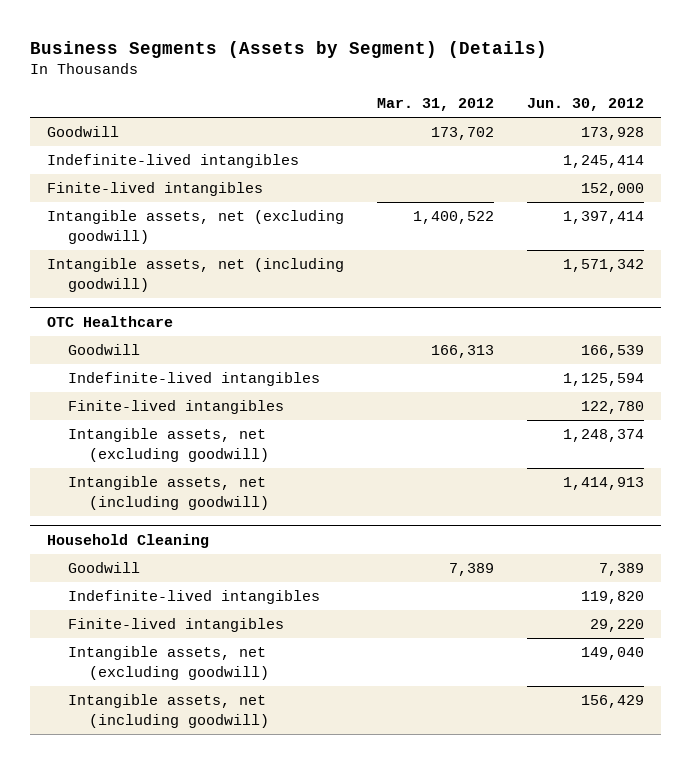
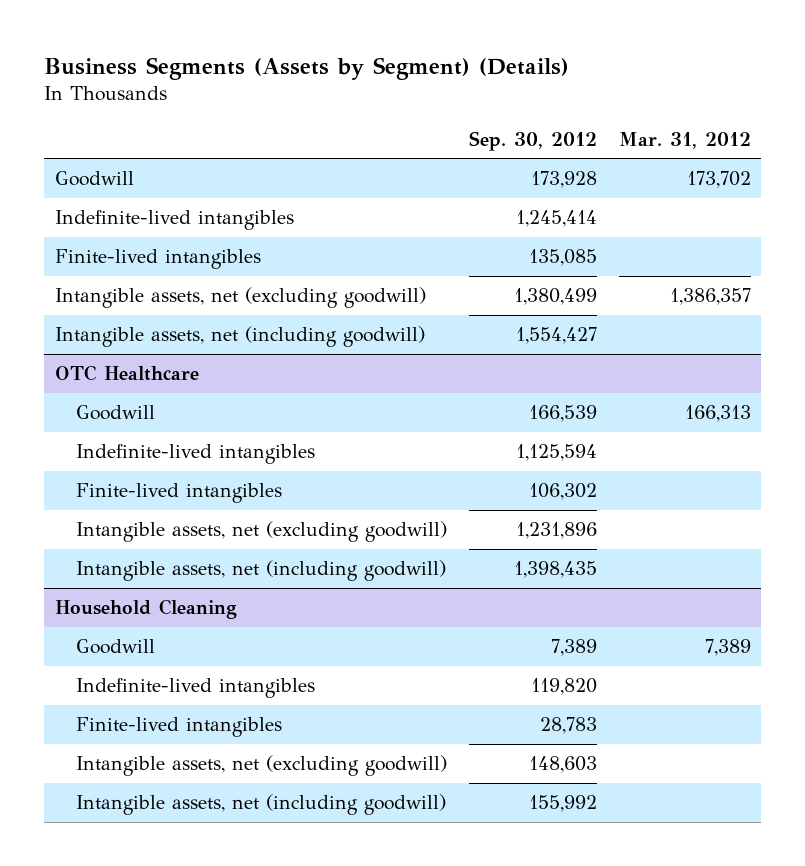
- | Mar. 31, 2012 | Jun. 30, 2012
+ | Sep. 30, 2012 | Mar. 31, 2012
- Intangible assets, net (excluding goodwill) | 1,400,522 | 1,397,414
+ Intangible assets, net (excluding goodwill) | 1,380,499 | 1,386,357

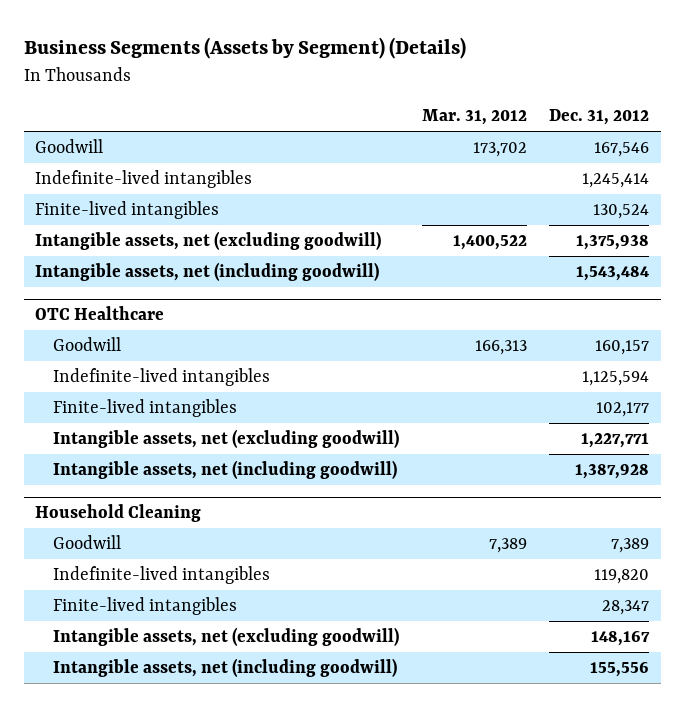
- | Sep. 30, 2012 | Mar. 31, 2012
+ | Mar. 31, 2012 | Dec. 31, 2012
- Intangible assets, net (excluding goodwill) | 1,380,499 | 1,386,357
+ Intangible assets, net (excluding goodwill) | 1,400,522 | 1,375,938

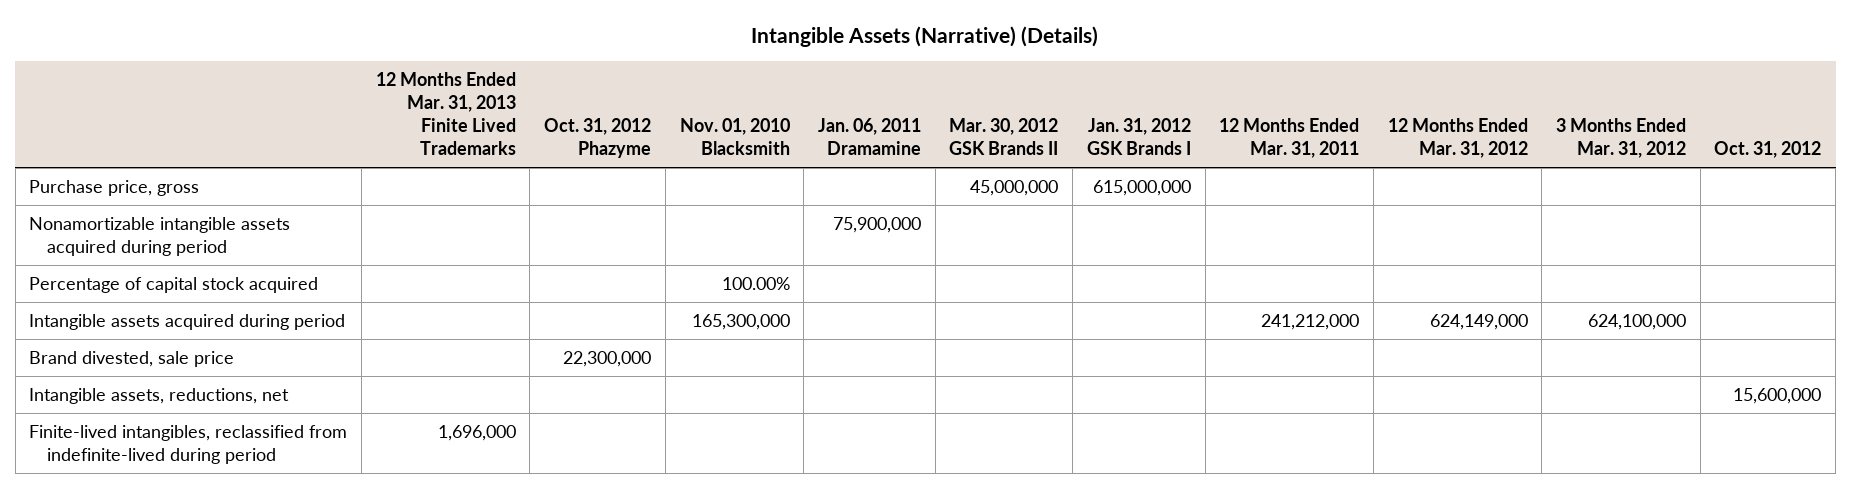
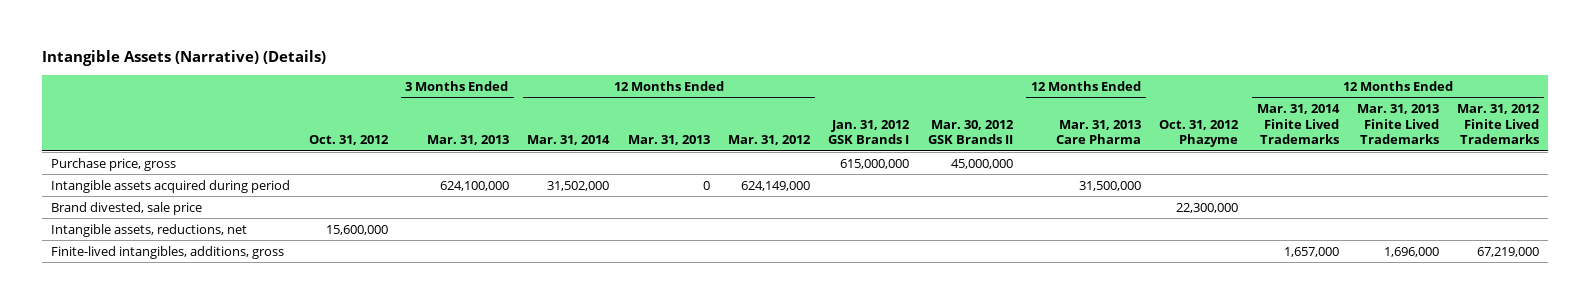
- | 12 Months Ended Mar. 31, 2013 Finite Lived Trademarks | Oct. 31, 2012 Phazyme | Nov. 01, 2010 Blacksmith | Jan. 06, 2011 Dramamine | Mar. 30, 2012 GSK Brands II | Jan. 31, 2012 GSK Brands I | 12 Months Ended Mar. 31, 2011 | 12 Months Ended Mar. 31, 2012 | 3 Months Ended Mar. 31, 2012 | Oct. 31, 2012
+ | Oct. 31, 2012 | 3 Months Ended Mar. 31, 2013 | 12 Months Ended Mar. 31, 2014 | 12 Months Ended Mar. 31, 2013 | 12 Months Ended Mar. 31, 2012 | Jan. 31, 2012 GSK Brands I | Mar. 30, 2012 GSK Brands II | 12 Months Ended Mar. 31, 2013 Care Pharma | Oct. 31, 2012 Phazyme | 12 Months Ended Mar. 31, 2014 Finite Lived Trademarks | 12 Months Ended Mar. 31, 2013 Finite Lived Trademarks | 12 Months Ended Mar. 31, 2012 Finite Lived Trademarks
- Nonamortizable intangible assets acquired during period | | | | 75,900,000 | | | | | |
- Percentage of capital stock acquired | | | 100.00% | | | | | | |
- Finite-lived intangibles, reclassified from indefinite-lived during period | 1,696,000 | | | | | | | | |
+ Finite-lived intangibles, additions, gross | | | | | | | | | | 1,657,000 | 1,696,000 | 67,219,000

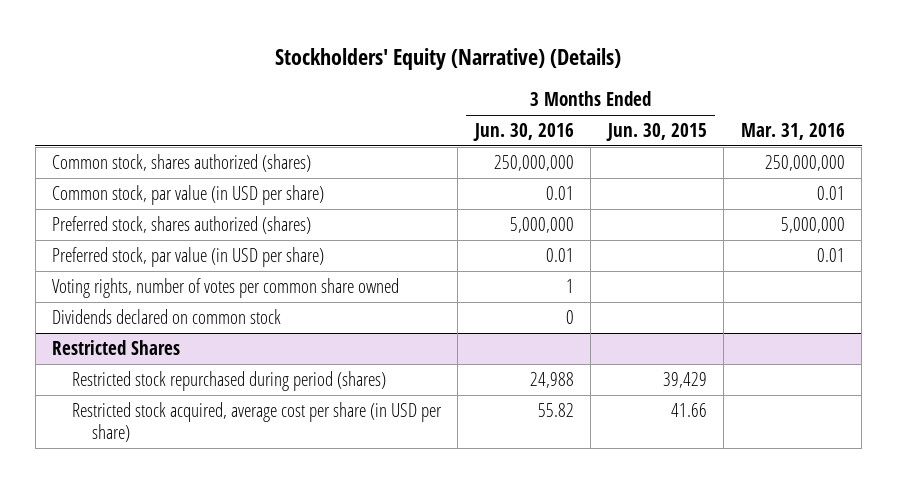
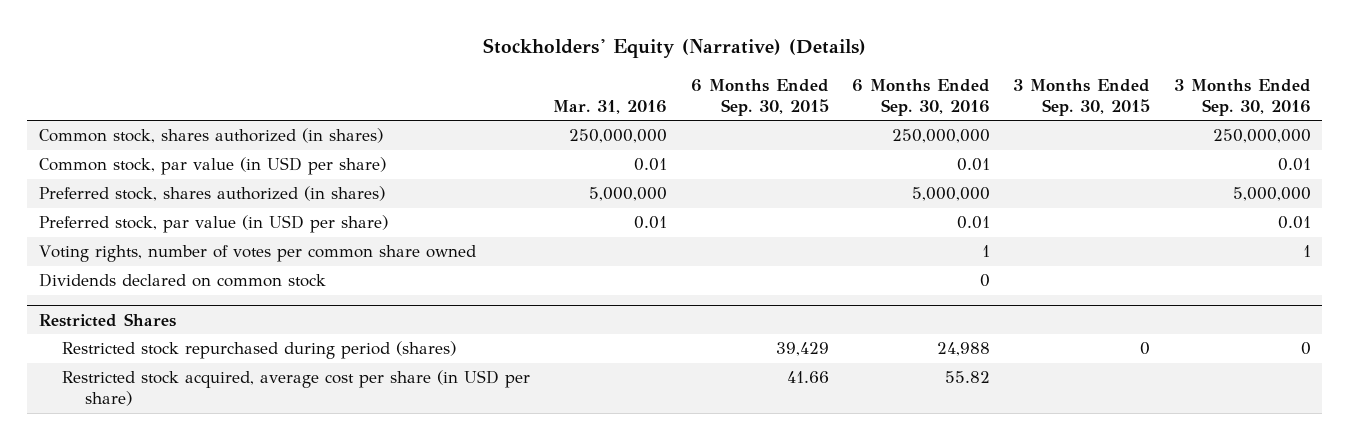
- | 3 Months Ended Jun. 30, 2016 | 3 Months Ended Jun. 30, 2015 | Mar. 31, 2016
+ | Mar. 31, 2016 | 6 Months Ended Sep. 30, 2015 | 6 Months Ended Sep. 30, 2016 | 3 Months Ended Sep. 30, 2015 | 3 Months Ended Sep. 30, 2016
- Common stock, shares authorized (shares) | 250,000,000 | | 250,000,000
+ Common stock, shares authorized (in shares) | 250,000,000 | | 250,000,000 | | 250,000,000
- Preferred stock, shares authorized (shares) | 5,000,000 | | 5,000,000
+ Preferred stock, shares authorized (in shares) | 5,000,000 | | 5,000,000 | | 5,000,000

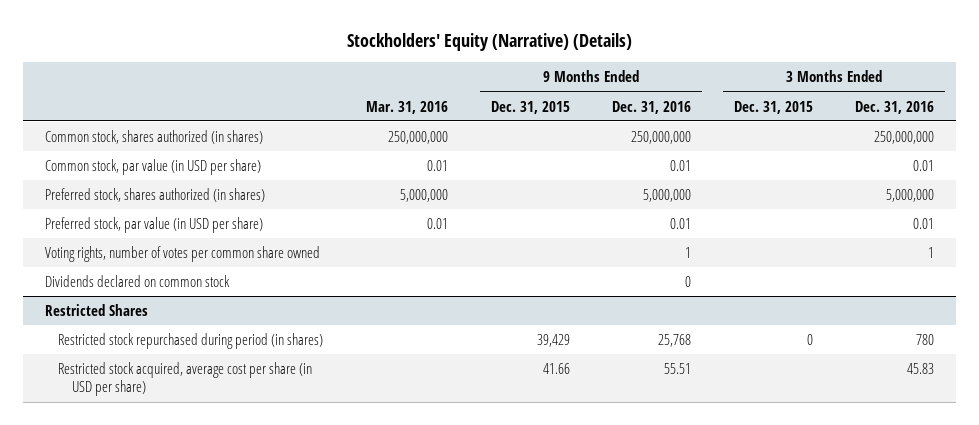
- | Mar. 31, 2016 | 6 Months Ended Sep. 30, 2015 | 6 Months Ended Sep. 30, 2016 | 3 Months Ended Sep. 30, 2015 | 3 Months Ended Sep. 30, 2016
+ | Mar. 31, 2016 | 9 Months Ended Dec. 31, 2015 | 9 Months Ended Dec. 31, 2016 | 3 Months Ended Dec. 31, 2015 | 3 Months Ended Dec. 31, 2016
@ Restricted Shares
- Restricted stock repurchased during period (shares) | | 39,429 | 24,988 | 0 | 0
+ Restricted stock repurchased during period (in shares) | | 39,429 | 25,768 | 0 | 780

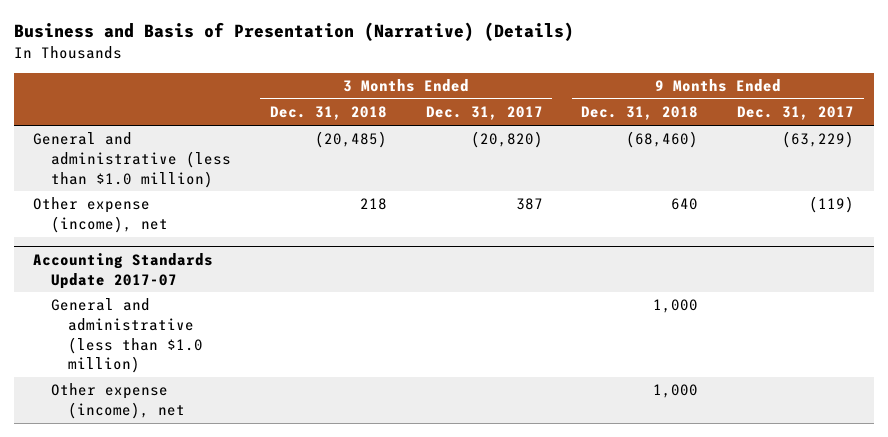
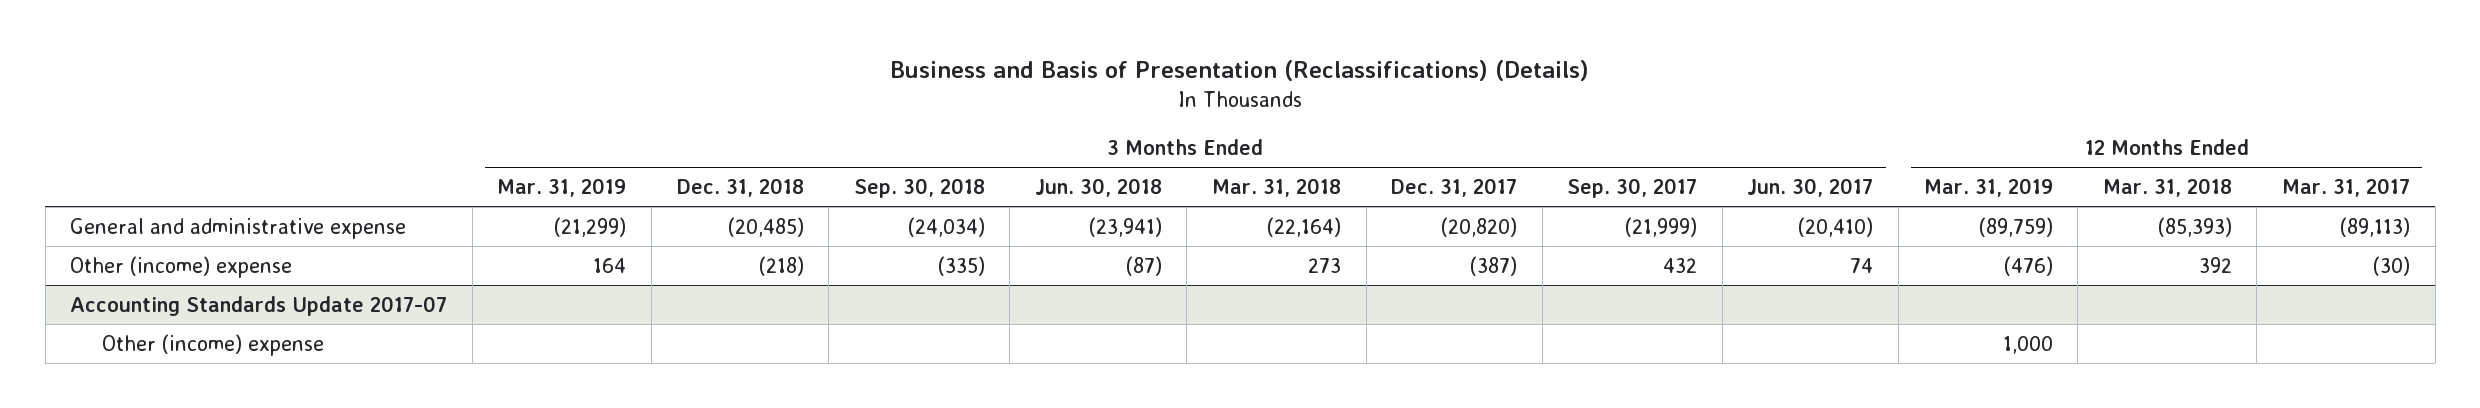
- Business and Basis of Presentation (Narrative) (Details)
+ Business and Basis of Presentation (Reclassifications) (Details)
- | 3 Months Ended Dec. 31, 2018 | 3 Months Ended Dec. 31, 2017 | 9 Months Ended Dec. 31, 2018 | 9 Months Ended Dec. 31, 2017
+ | 3 Months Ended Mar. 31, 2019 | 3 Months Ended Dec. 31, 2018 | 3 Months Ended Sep. 30, 2018 | 3 Months Ended Jun. 30, 2018 | 3 Months Ended Mar. 31, 2018 | 3 Months Ended Dec. 31, 2017 | 3 Months Ended Sep. 30, 2017 | 3 Months Ended Jun. 30, 2017 | 12 Months Ended Mar. 31, 2019 | 12 Months Ended Mar. 31, 2018 | 12 Months Ended Mar. 31, 2017
- General and administrative (less than $1.0 million) | (20,485) | (20,820) | (68,460) | (63,229)
- Other expense (income), net | 218 | 387 | 640 | (119)
+ General and administrative expense | (21,299) | (20,485) | (24,034) | (23,941) | (22,164) | (20,820) | (21,999) | (20,410) | (89,759) | (85,393) | (89,113)
+ Other (income) expense | 164 | (218) | (335) | (87) | 273 | (387) | 432 | 74 | (476) | 392 | (30)
@ Accounting Standards Update 2017-07
- General and administrative (less than $1.0 million) | | | 1,000 |
- Other expense (income), net | | | 1,000 |
+ Other (income) expense | | | | | | | | | 1,000 | |

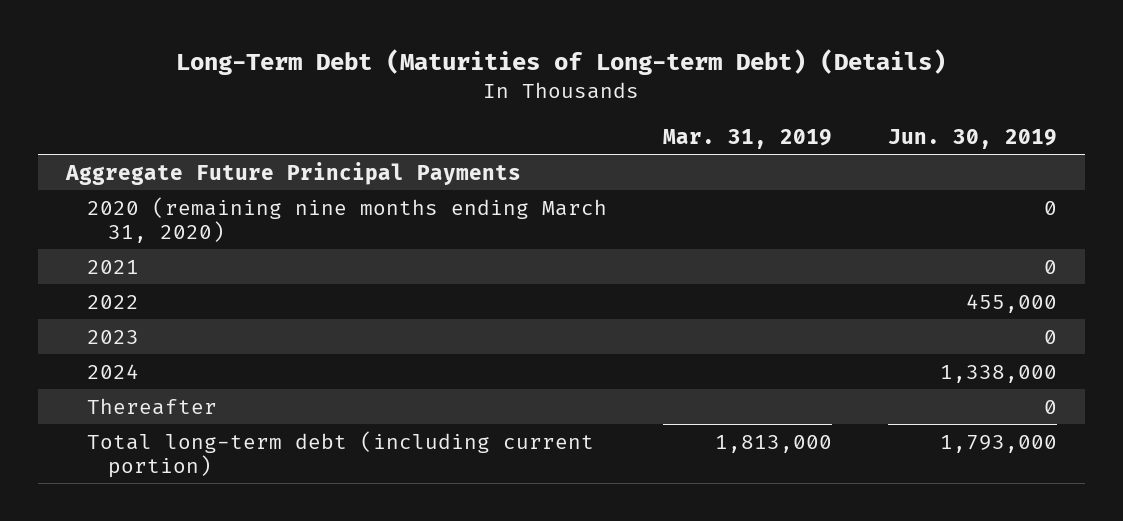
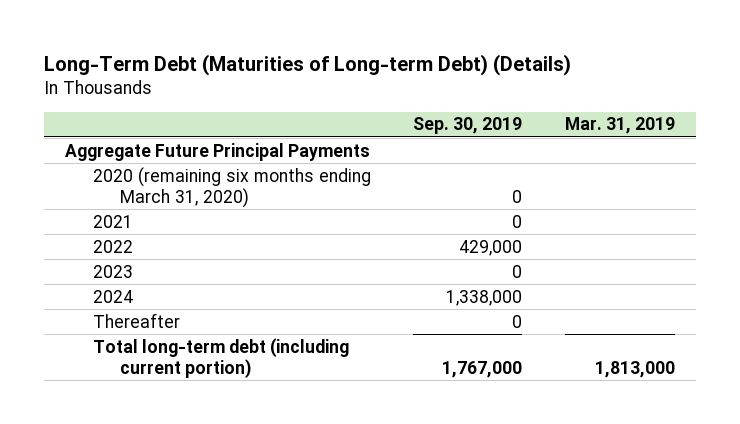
- | Mar. 31, 2019 | Jun. 30, 2019
+ | Sep. 30, 2019 | Mar. 31, 2019
- 2020 (remaining nine months ending March 31, 2020) | | 0
+ 2020 (remaining six months ending March 31, 2020) | 0 |

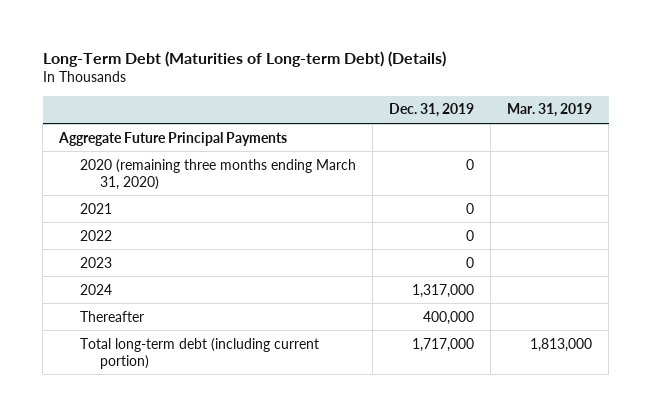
- | Sep. 30, 2019 | Mar. 31, 2019
+ | Dec. 31, 2019 | Mar. 31, 2019
- 2020 (remaining six months ending March 31, 2020) | 0 |
+ 2020 (remaining three months ending March 31, 2020) | 0 |

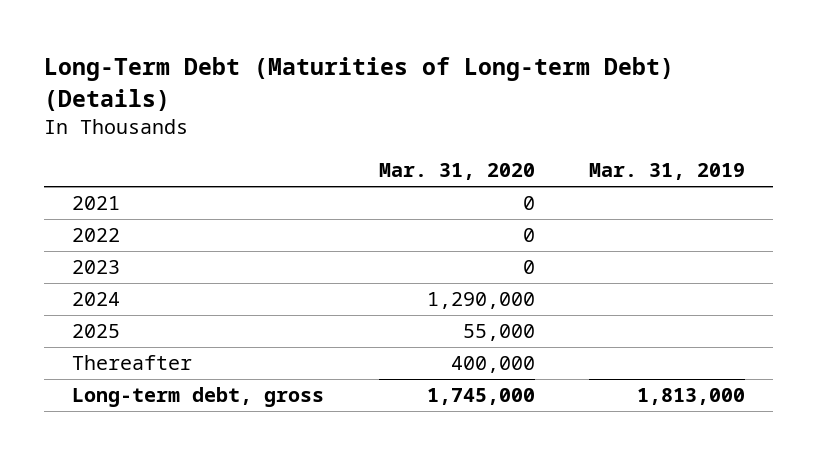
- | Dec. 31, 2019 | Mar. 31, 2019
+ | Mar. 31, 2020 | Mar. 31, 2019
- Aggregate Future Principal Payments
- 2020 (remaining three months ending March 31, 2020) | 0 |
+ 2025 | 55,000 |
- Total long-term debt (including current portion) | 1,717,000 | 1,813,000
+ Long-term debt, gross | 1,745,000 | 1,813,000

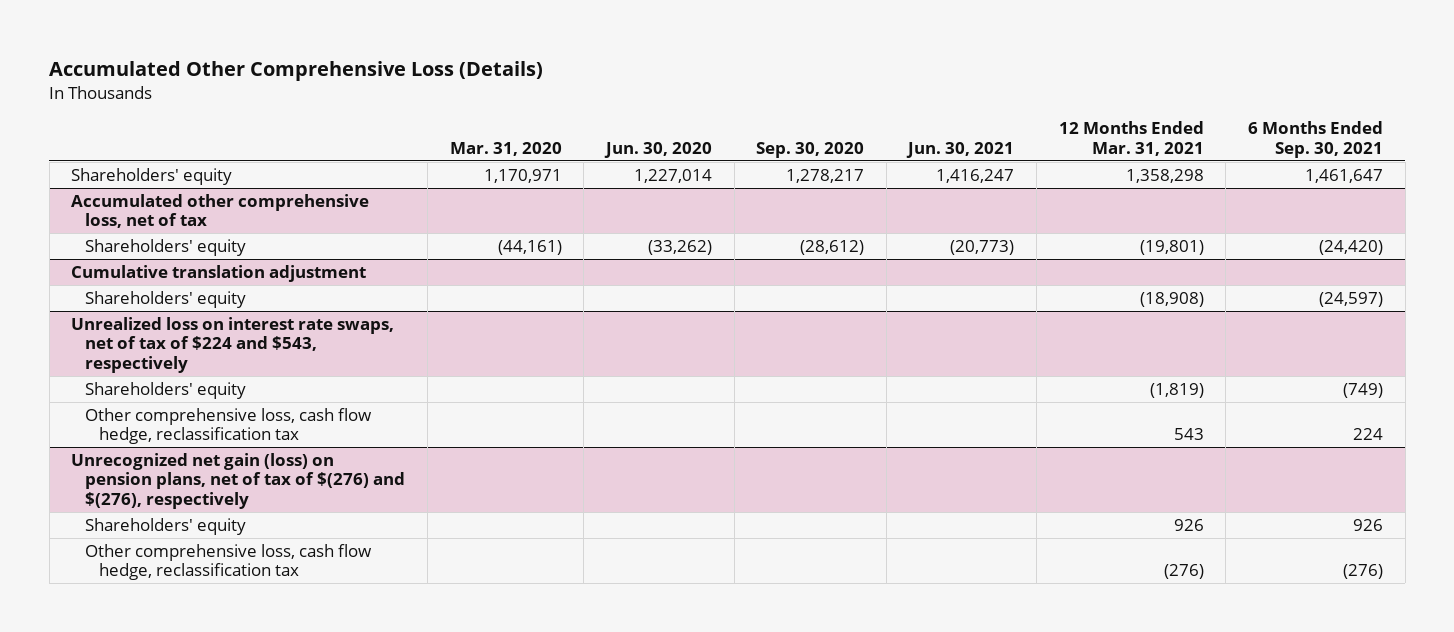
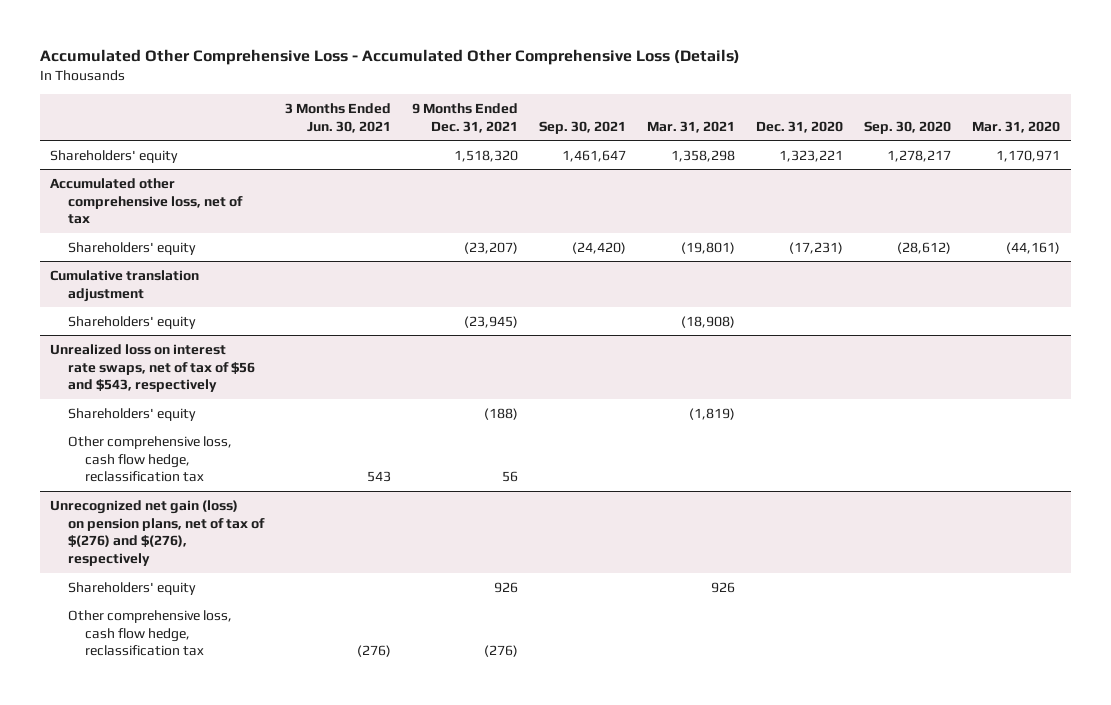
- Accumulated Other Comprehensive Loss (Details)
+ Accumulated Other Comprehensive Loss - Accumulated Other Comprehensive Loss (Details)
- | Mar. 31, 2020 | Jun. 30, 2020 | Sep. 30, 2020 | Jun. 30, 2021 | 12 Months Ended Mar. 31, 2021 | 6 Months Ended Sep. 30, 2021
+ | 3 Months Ended Jun. 30, 2021 | 9 Months Ended Dec. 31, 2021 | Sep. 30, 2021 | Mar. 31, 2021 | Dec. 31, 2020 | Sep. 30, 2020 | Mar. 31, 2020
- Unrealized loss on interest rate swaps, net of tax of $224 and $543, respectively
+ Unrealized loss on interest rate swaps, net of tax of $56 and $543, respectively

